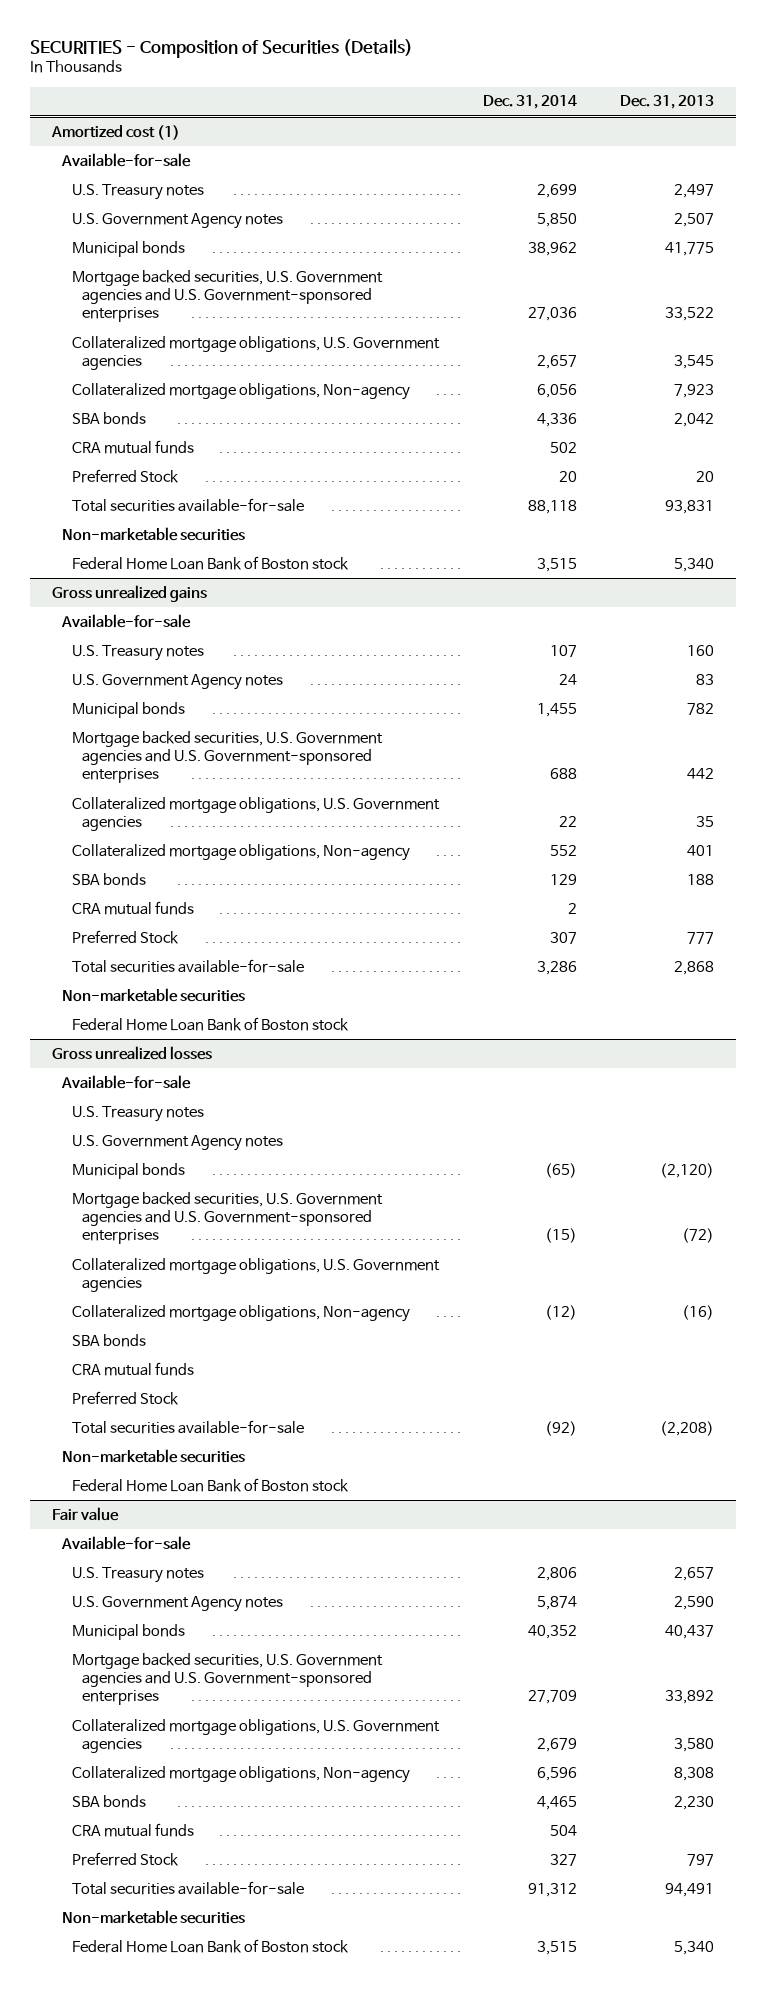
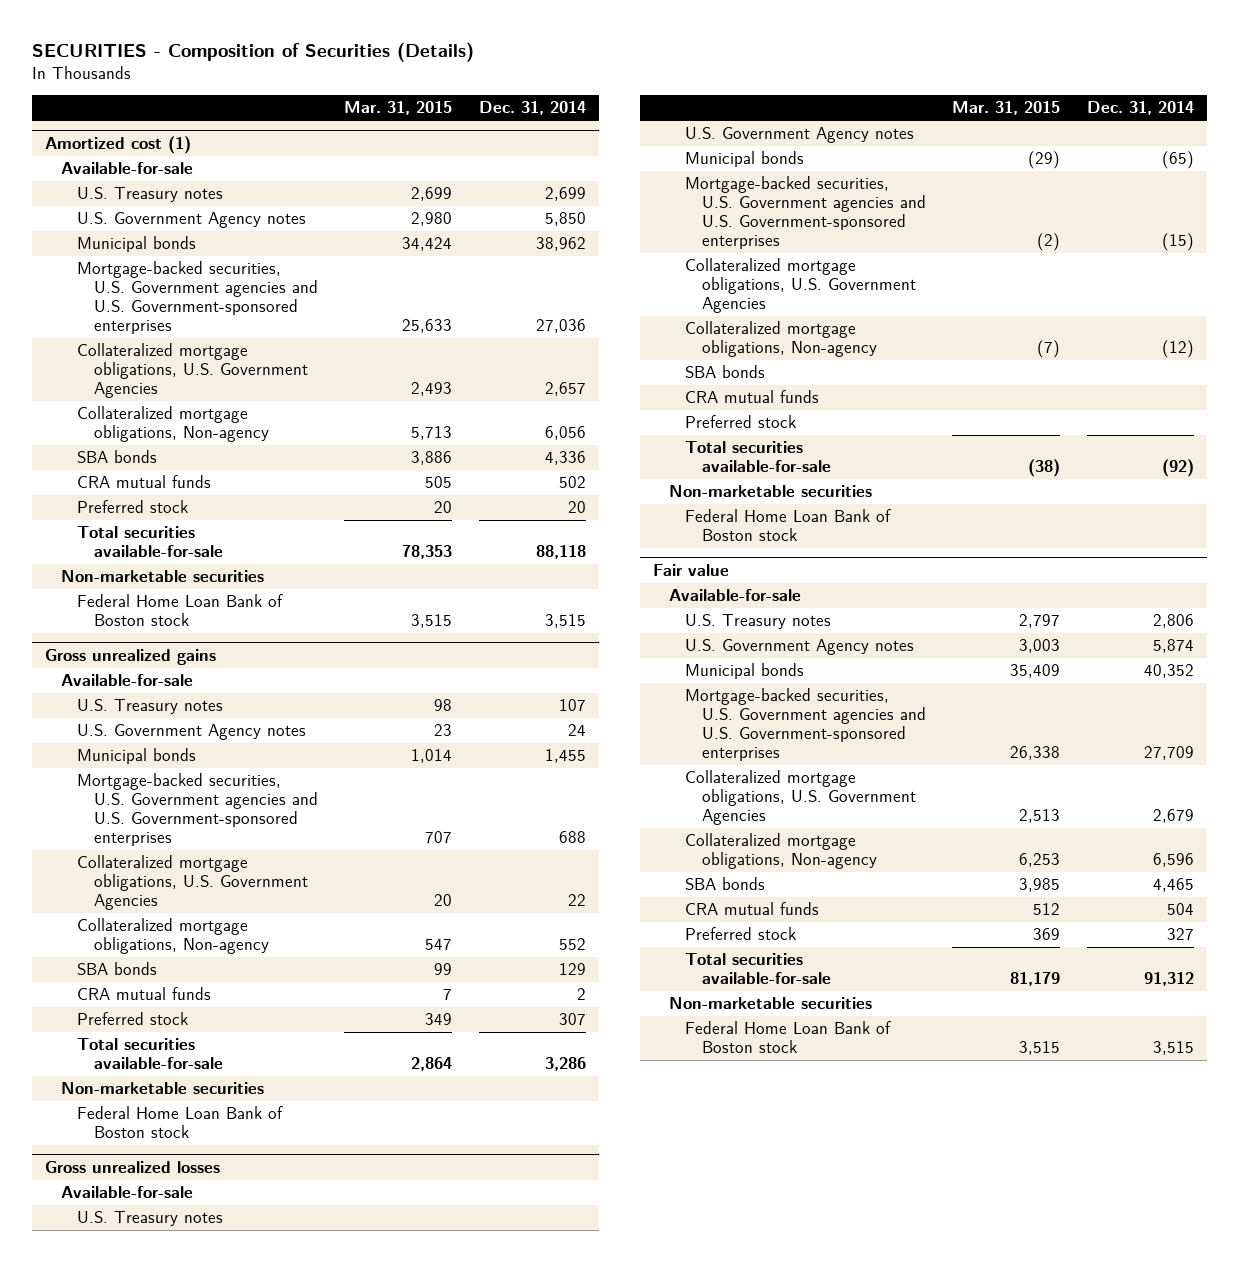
- | Dec. 31, 2014 | Dec. 31, 2013
+ | Mar. 31, 2015 | Dec. 31, 2014
@ Amortized cost (1)
- Mortgage backed securities, U.S. Government agencies and U.S. Government-sponsored enterprises | 27,036 | 33,522
- Collateralized mortgage obligations, U.S. Government agencies | 2,657 | 3,545
+ Mortgage-backed securities, U.S. Government agencies and U.S. Government-sponsored enterprises | 25,633 | 27,036
+ Collateralized mortgage obligations, U.S. Government Agencies | 2,493 | 2,657
- Preferred Stock | 20 | 20
+ Preferred stock | 20 | 20
@ Gross unrealized gains
- Mortgage backed securities, U.S. Government agencies and U.S. Government-sponsored enterprises | 688 | 442
- Collateralized mortgage obligations, U.S. Government agencies | 22 | 35
+ Mortgage-backed securities, U.S. Government agencies and U.S. Government-sponsored enterprises | 707 | 688
+ Collateralized mortgage obligations, U.S. Government Agencies | 20 | 22
- Preferred Stock | 307 | 777
+ Preferred stock | 349 | 307
@ Gross unrealized losses
- Mortgage backed securities, U.S. Government agencies and U.S. Government-sponsored enterprises | (15) | (72)
- Collateralized mortgage obligations, U.S. Government agencies
+ Mortgage-backed securities, U.S. Government agencies and U.S. Government-sponsored enterprises | (2) | (15)
+ Collateralized mortgage obligations, U.S. Government Agencies
- Preferred Stock
+ Preferred stock
@ Fair value
- Mortgage backed securities, U.S. Government agencies and U.S. Government-sponsored enterprises | 27,709 | 33,892
- Collateralized mortgage obligations, U.S. Government agencies | 2,679 | 3,580
+ Mortgage-backed securities, U.S. Government agencies and U.S. Government-sponsored enterprises | 26,338 | 27,709
+ Collateralized mortgage obligations, U.S. Government Agencies | 2,513 | 2,679
- Preferred Stock | 327 | 797
+ Preferred stock | 369 | 327

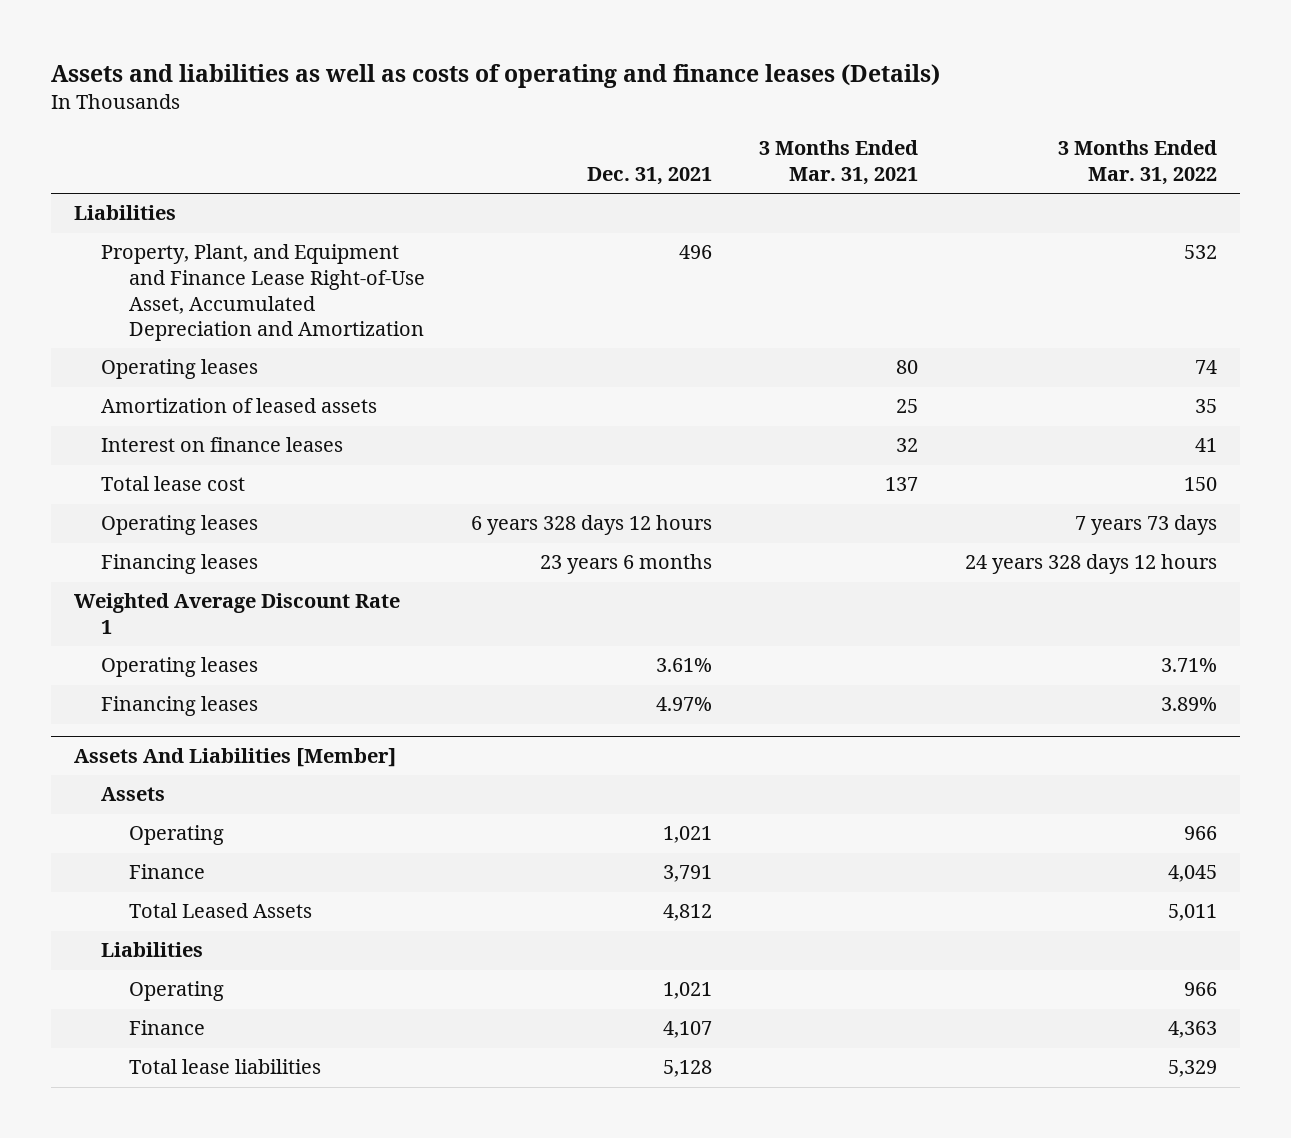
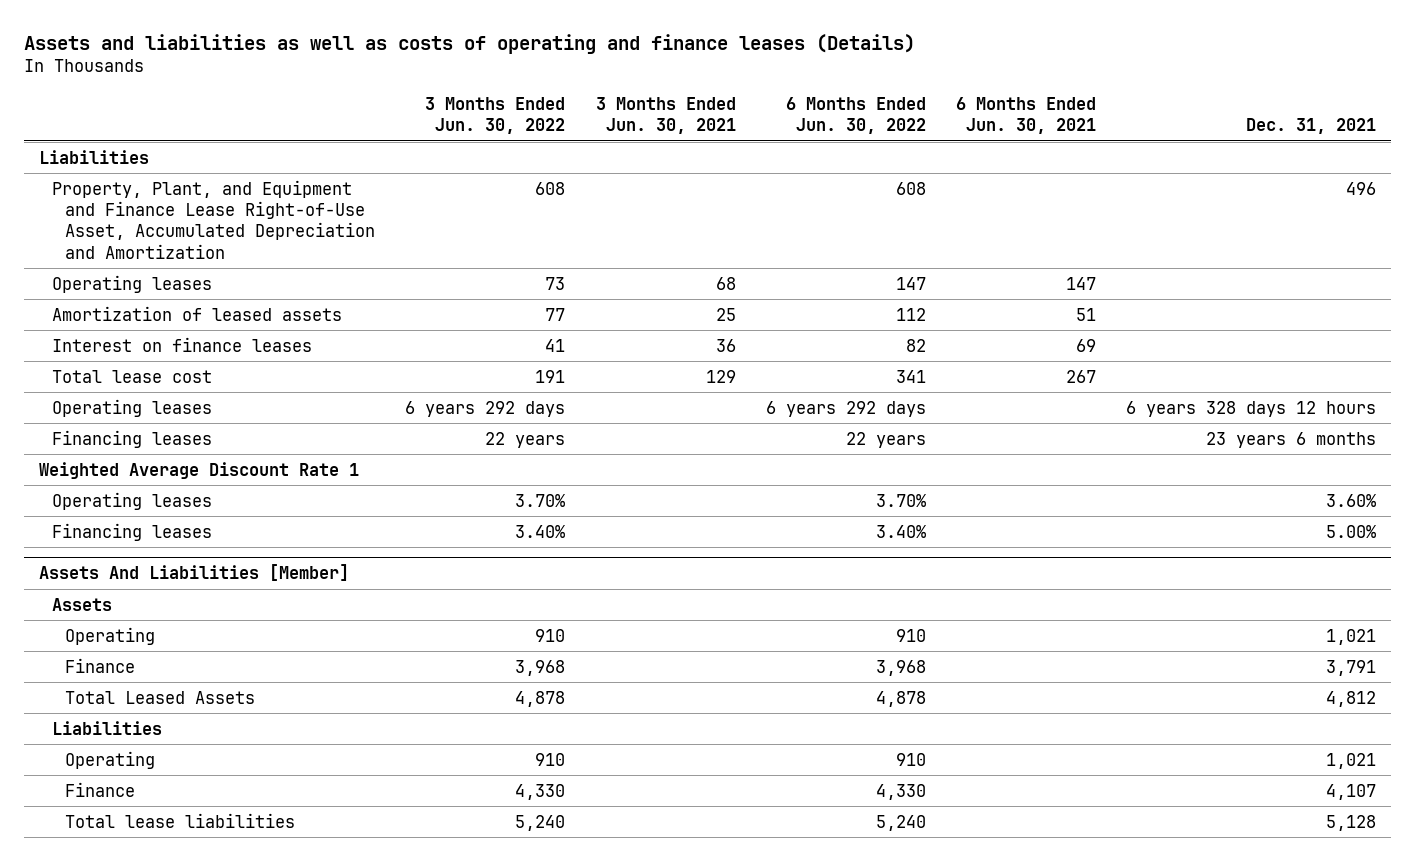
- | Dec. 31, 2021 | 3 Months Ended Mar. 31, 2021 | 3 Months Ended Mar. 31, 2022
+ | 3 Months Ended Jun. 30, 2022 | 3 Months Ended Jun. 30, 2021 | 6 Months Ended Jun. 30, 2022 | 6 Months Ended Jun. 30, 2021 | Dec. 31, 2021
- Operating leases | 3.61% | | 3.71%
- Financing leases | 4.97% | | 3.89%
+ Operating leases | 3.70% | | 3.70% | | 3.60%
+ Financing leases | 3.40% | | 3.40% | | 5.00%

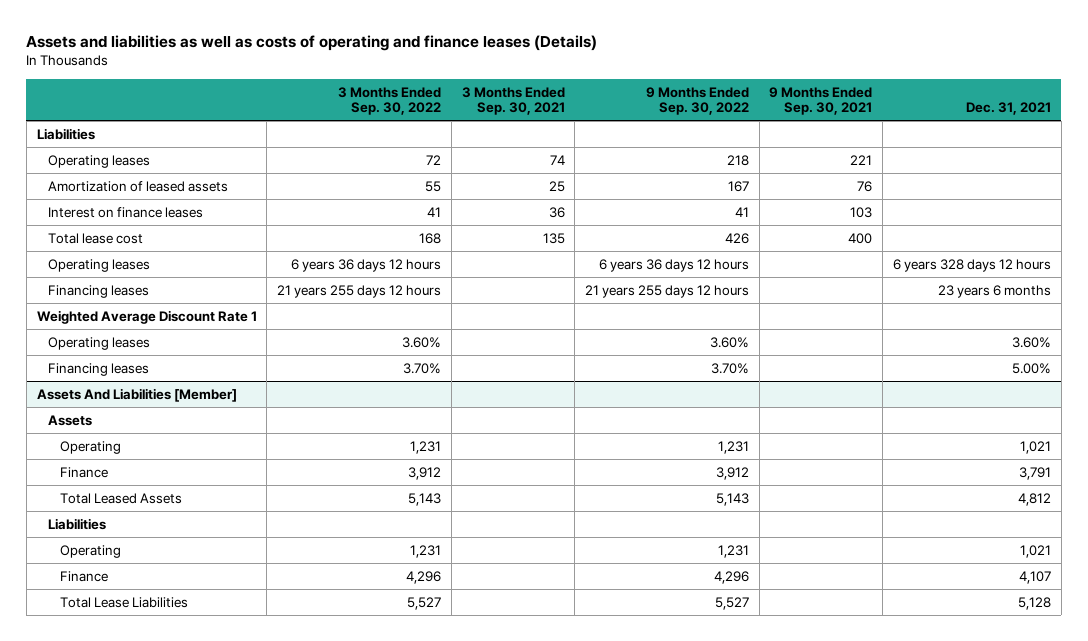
- | 3 Months Ended Jun. 30, 2022 | 3 Months Ended Jun. 30, 2021 | 6 Months Ended Jun. 30, 2022 | 6 Months Ended Jun. 30, 2021 | Dec. 31, 2021
+ | 3 Months Ended Sep. 30, 2022 | 3 Months Ended Sep. 30, 2021 | 9 Months Ended Sep. 30, 2022 | 9 Months Ended Sep. 30, 2021 | Dec. 31, 2021
- Property, Plant, and Equipment and Finance Lease Right-of-Use Asset, Accumulated Depreciation and Amortization | 608 | | 608 | | 496
@ Assets And Liabilities [Member]
- Total lease liabilities | 5,240 | | 5,240 | | 5,128
+ Total Lease Liabilities | 5,527 | | 5,527 | | 5,128

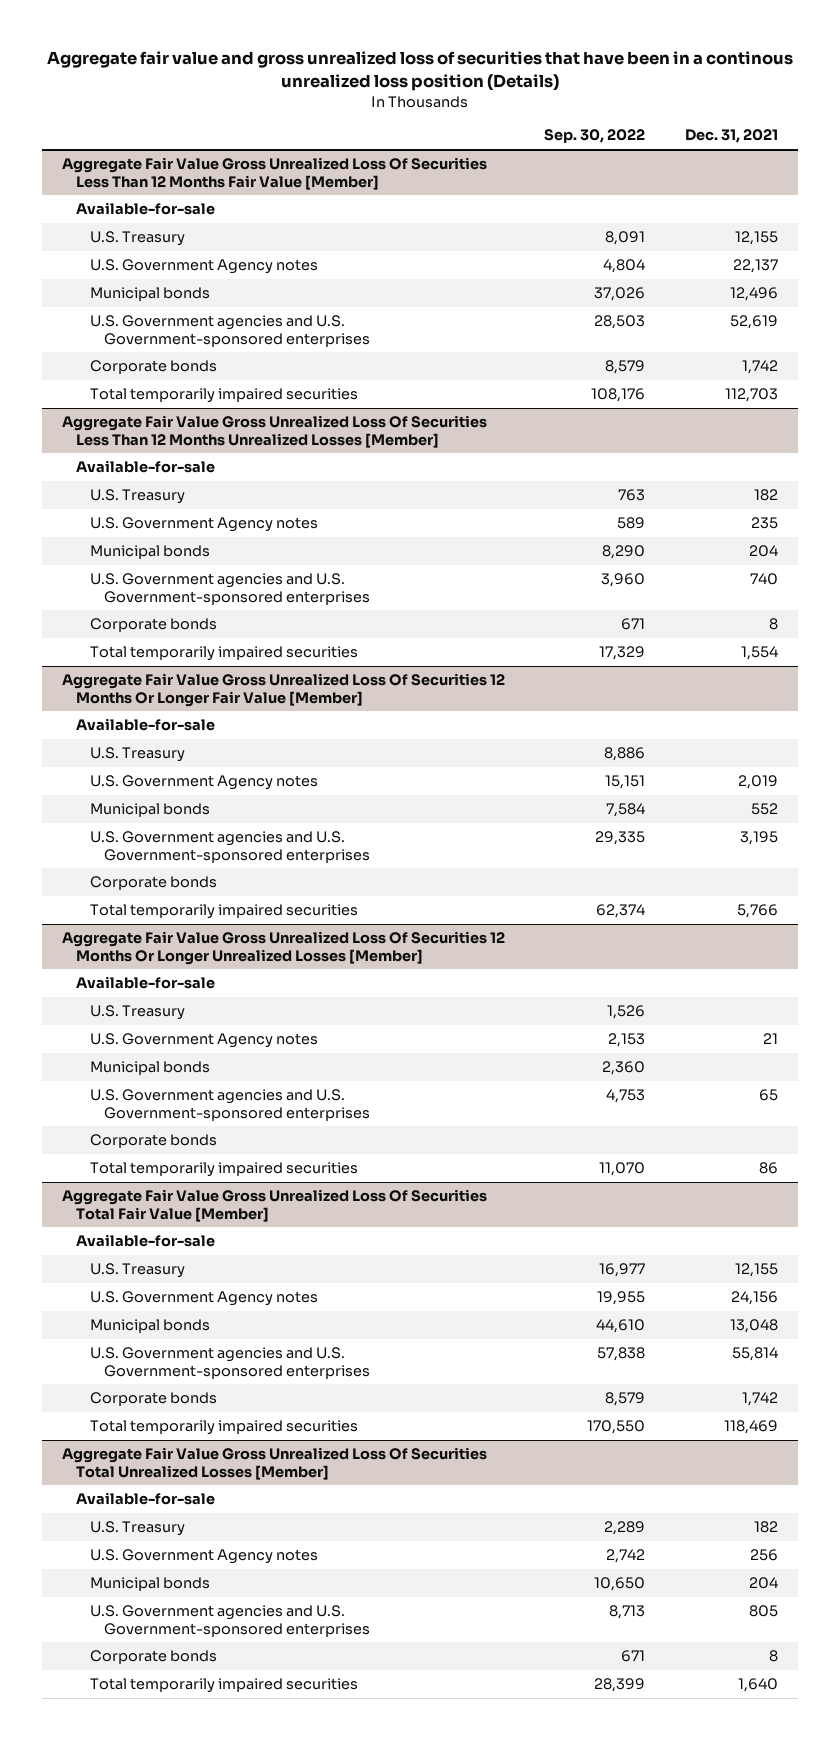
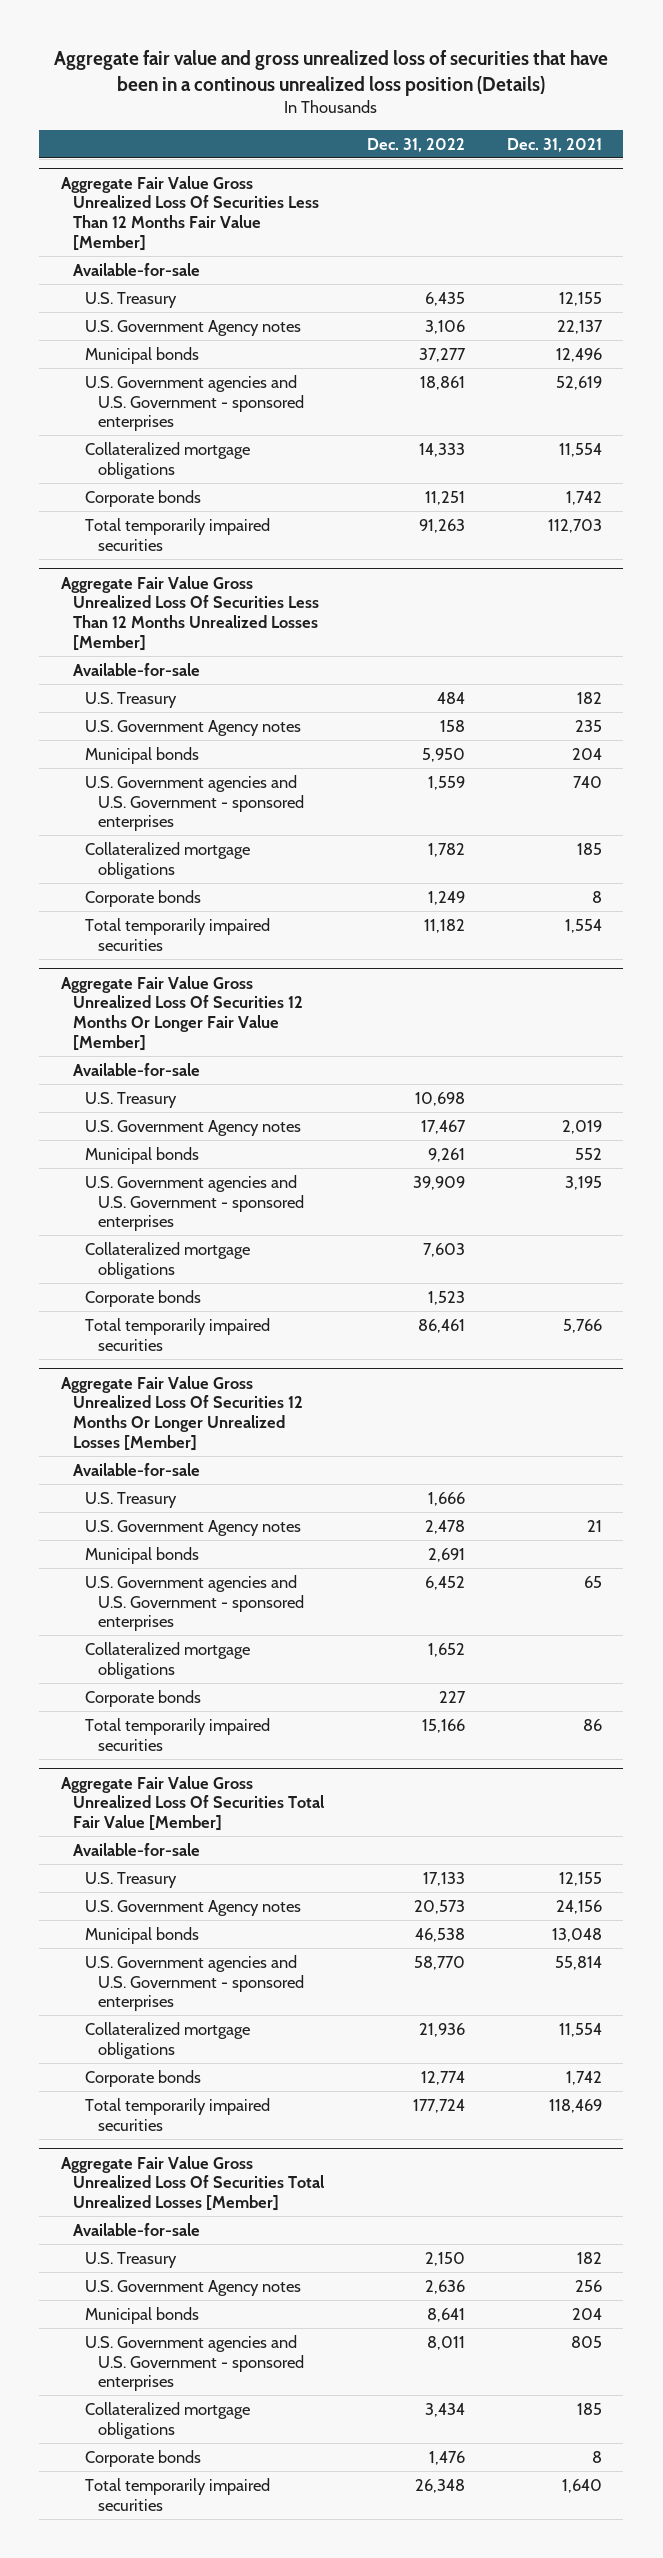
- | Sep. 30, 2022 | Dec. 31, 2021
+ | Dec. 31, 2022 | Dec. 31, 2021
@ Aggregate Fair Value Gross Unrealized Loss Of Securities Less Than 12 Months Fair Value [Member]
- U.S. Government agencies and U.S. Government-sponsored enterprises | 28,503 | 52,619
+ U.S. Government agencies and U.S. Government - sponsored enterprises | 18,861 | 52,619
+ Collateralized mortgage obligations | 14,333 | 11,554
@ Aggregate Fair Value Gross Unrealized Loss Of Securities Less Than 12 Months Unrealized Losses [Member]
- U.S. Government agencies and U.S. Government-sponsored enterprises | 3,960 | 740
+ U.S. Government agencies and U.S. Government - sponsored enterprises | 1,559 | 740
+ Collateralized mortgage obligations | 1,782 | 185
@ Aggregate Fair Value Gross Unrealized Loss Of Securities 12 Months Or Longer Fair Value [Member]
- U.S. Government agencies and U.S. Government-sponsored enterprises | 29,335 | 3,195
+ U.S. Government agencies and U.S. Government - sponsored enterprises | 39,909 | 3,195
+ Collateralized mortgage obligations | 7,603 |
@ Aggregate Fair Value Gross Unrealized Loss Of Securities 12 Months Or Longer Unrealized Losses [Member]
- U.S. Government agencies and U.S. Government-sponsored enterprises | 4,753 | 65
+ U.S. Government agencies and U.S. Government - sponsored enterprises | 6,452 | 65
+ Collateralized mortgage obligations | 1,652 |
@ Aggregate Fair Value Gross Unrealized Loss Of Securities Total Fair Value [Member]
- U.S. Government agencies and U.S. Government-sponsored enterprises | 57,838 | 55,814
+ U.S. Government agencies and U.S. Government - sponsored enterprises | 58,770 | 55,814
+ Collateralized mortgage obligations | 21,936 | 11,554
@ Aggregate Fair Value Gross Unrealized Loss Of Securities Total Unrealized Losses [Member]
- U.S. Government agencies and U.S. Government-sponsored enterprises | 8,713 | 805
+ U.S. Government agencies and U.S. Government - sponsored enterprises | 8,011 | 805
+ Collateralized mortgage obligations | 3,434 | 185

